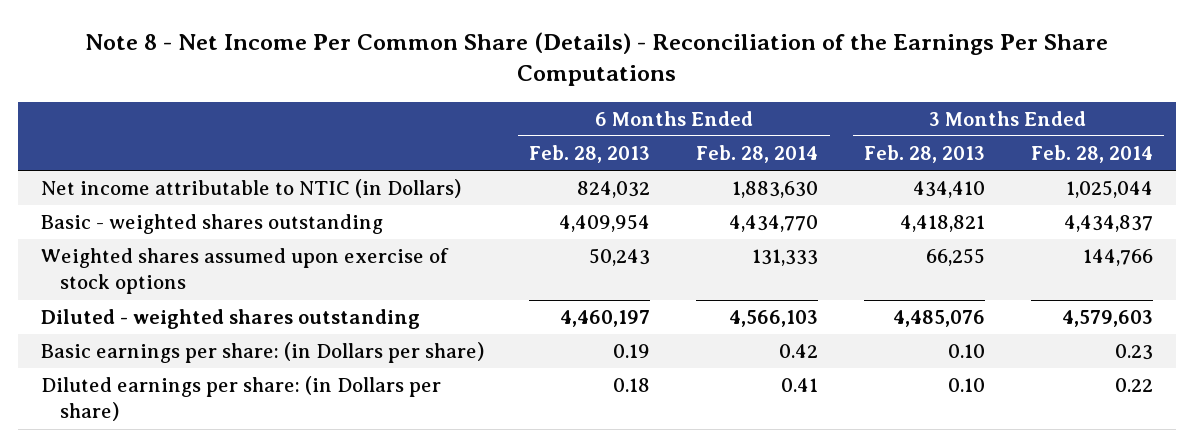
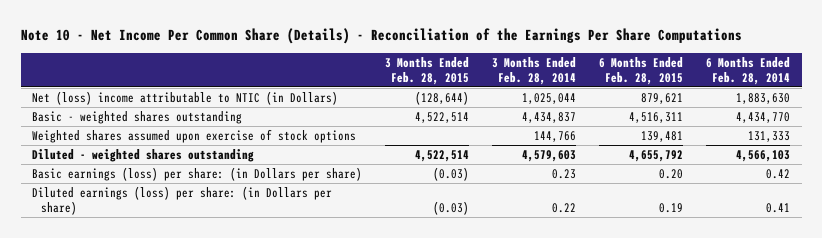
- Note 8 - Net Income Per Common Share (Details) - Reconciliation of the Earnings Per Share Computations
+ Note 10 - Net Income Per Common Share (Details) - Reconciliation of the Earnings Per Share Computations
- | 6 Months Ended Feb. 28, 2013 | 6 Months Ended Feb. 28, 2014 | 3 Months Ended Feb. 28, 2013 | 3 Months Ended Feb. 28, 2014
+ | 3 Months Ended Feb. 28, 2015 | 3 Months Ended Feb. 28, 2014 | 6 Months Ended Feb. 28, 2015 | 6 Months Ended Feb. 28, 2014
- Net income attributable to NTIC (in Dollars) | 824,032 | 1,883,630 | 434,410 | 1,025,044
+ Net (loss) income attributable to NTIC (in Dollars) | (128,644) | 1,025,044 | 879,621 | 1,883,630
- Basic earnings per share: (in Dollars per share) | 0.19 | 0.42 | 0.10 | 0.23
- Diluted earnings per share: (in Dollars per share) | 0.18 | 0.41 | 0.10 | 0.22
+ Basic earnings (loss) per share: (in Dollars per share) | (0.03) | 0.23 | 0.20 | 0.42
+ Diluted earnings (loss) per share: (in Dollars per share) | (0.03) | 0.22 | 0.19 | 0.41

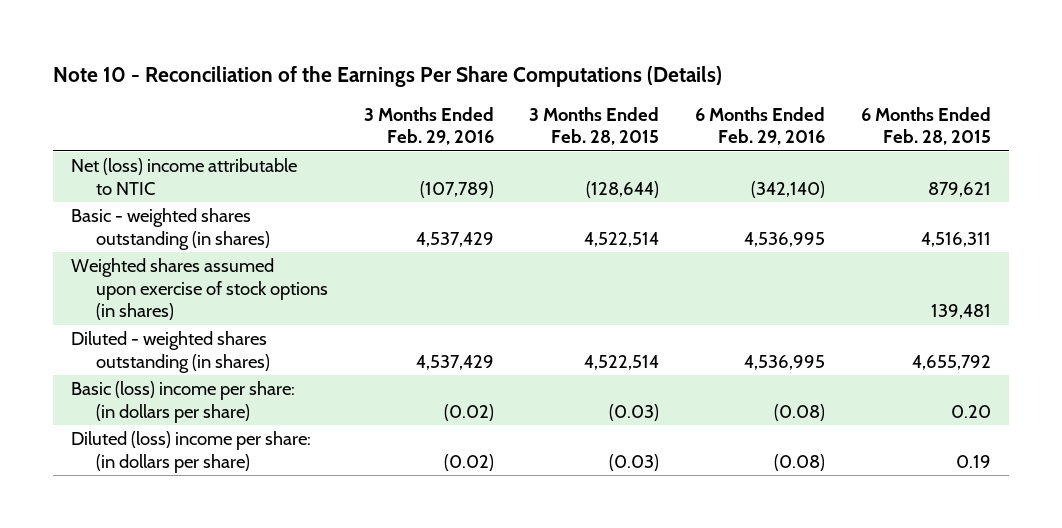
- Note 10 - Net Income Per Common Share (Details) - Reconciliation of the Earnings Per Share Computations
+ Note 10 - Reconciliation of the Earnings Per Share Computations (Details)
- | 3 Months Ended Feb. 28, 2015 | 3 Months Ended Feb. 28, 2014 | 6 Months Ended Feb. 28, 2015 | 6 Months Ended Feb. 28, 2014
+ | 3 Months Ended Feb. 29, 2016 | 3 Months Ended Feb. 28, 2015 | 6 Months Ended Feb. 29, 2016 | 6 Months Ended Feb. 28, 2015
- Net (loss) income attributable to NTIC (in Dollars) | (128,644) | 1,025,044 | 879,621 | 1,883,630
- Basic - weighted shares outstanding | 4,522,514 | 4,434,837 | 4,516,311 | 4,434,770
- Weighted shares assumed upon exercise of stock options | | 144,766 | 139,481 | 131,333
- Diluted - weighted shares outstanding | 4,522,514 | 4,579,603 | 4,655,792 | 4,566,103
- Basic earnings (loss) per share: (in Dollars per share) | (0.03) | 0.23 | 0.20 | 0.42
- Diluted earnings (loss) per share: (in Dollars per share) | (0.03) | 0.22 | 0.19 | 0.41
+ Net (loss) income attributable to NTIC | (107,789) | (128,644) | (342,140) | 879,621
+ Basic - weighted shares outstanding (in shares) | 4,537,429 | 4,522,514 | 4,536,995 | 4,516,311
+ Weighted shares assumed upon exercise of stock options (in shares) | | | | 139,481
+ Diluted - weighted shares outstanding (in shares) | 4,537,429 | 4,522,514 | 4,536,995 | 4,655,792
+ Basic (loss) income per share: (in dollars per share) | (0.02) | (0.03) | (0.08) | 0.20
+ Diluted (loss) income per share: (in dollars per share) | (0.02) | (0.03) | (0.08) | 0.19

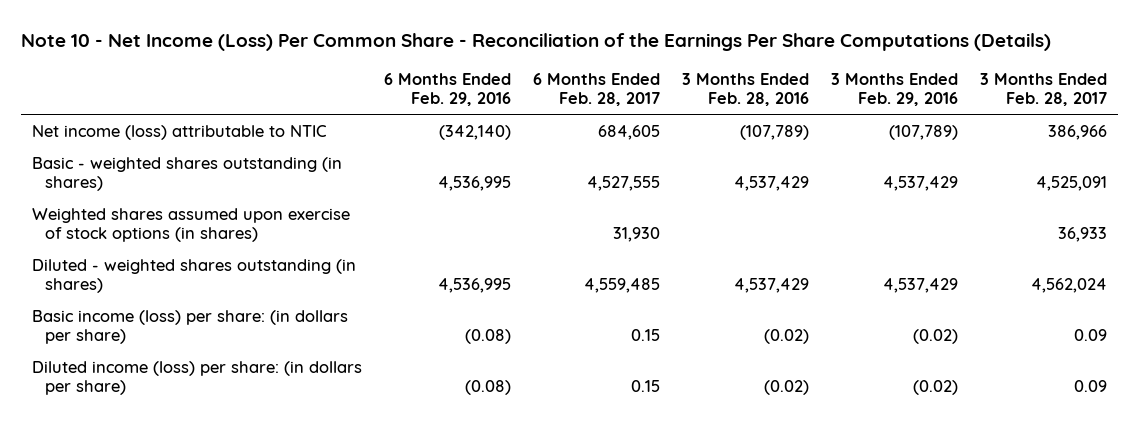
- Note 10 - Reconciliation of the Earnings Per Share Computations (Details)
+ Note 10 - Net Income (Loss) Per Common Share - Reconciliation of the Earnings Per Share Computations (Details)
- | 3 Months Ended Feb. 29, 2016 | 3 Months Ended Feb. 28, 2015 | 6 Months Ended Feb. 29, 2016 | 6 Months Ended Feb. 28, 2015
+ | 6 Months Ended Feb. 29, 2016 | 6 Months Ended Feb. 28, 2017 | 3 Months Ended Feb. 28, 2016 | 3 Months Ended Feb. 29, 2016 | 3 Months Ended Feb. 28, 2017
- Net (loss) income attributable to NTIC | (107,789) | (128,644) | (342,140) | 879,621
+ Net income (loss) attributable to NTIC | (342,140) | 684,605 | (107,789) | (107,789) | 386,966
- Basic (loss) income per share: (in dollars per share) | (0.02) | (0.03) | (0.08) | 0.20
- Diluted (loss) income per share: (in dollars per share) | (0.02) | (0.03) | (0.08) | 0.19
+ Basic income (loss) per share: (in dollars per share) | (0.08) | 0.15 | (0.02) | (0.02) | 0.09
+ Diluted income (loss) per share: (in dollars per share) | (0.08) | 0.15 | (0.02) | (0.02) | 0.09

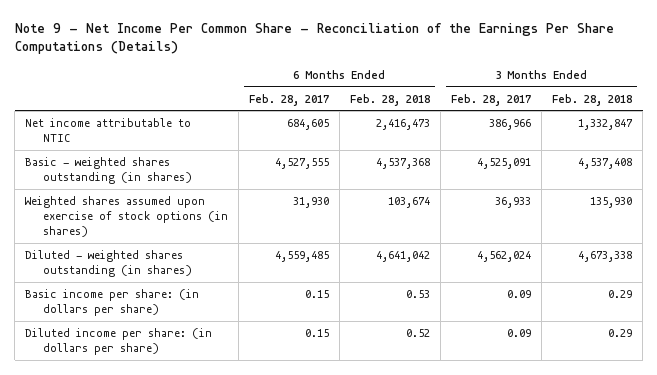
- Note 10 - Net Income (Loss) Per Common Share - Reconciliation of the Earnings Per Share Computations (Details)
+ Note 9 - Net Income Per Common Share - Reconciliation of the Earnings Per Share Computations (Details)
- | 6 Months Ended Feb. 29, 2016 | 6 Months Ended Feb. 28, 2017 | 3 Months Ended Feb. 28, 2016 | 3 Months Ended Feb. 29, 2016 | 3 Months Ended Feb. 28, 2017
+ | 6 Months Ended Feb. 28, 2017 | 6 Months Ended Feb. 28, 2018 | 3 Months Ended Feb. 28, 2017 | 3 Months Ended Feb. 28, 2018
- Net income (loss) attributable to NTIC | (342,140) | 684,605 | (107,789) | (107,789) | 386,966
+ Net income attributable to NTIC | 684,605 | 2,416,473 | 386,966 | 1,332,847
- Basic income (loss) per share: (in dollars per share) | (0.08) | 0.15 | (0.02) | (0.02) | 0.09
- Diluted income (loss) per share: (in dollars per share) | (0.08) | 0.15 | (0.02) | (0.02) | 0.09
+ Basic income per share: (in dollars per share) | 0.15 | 0.53 | 0.09 | 0.29
+ Diluted income per share: (in dollars per share) | 0.15 | 0.52 | 0.09 | 0.29

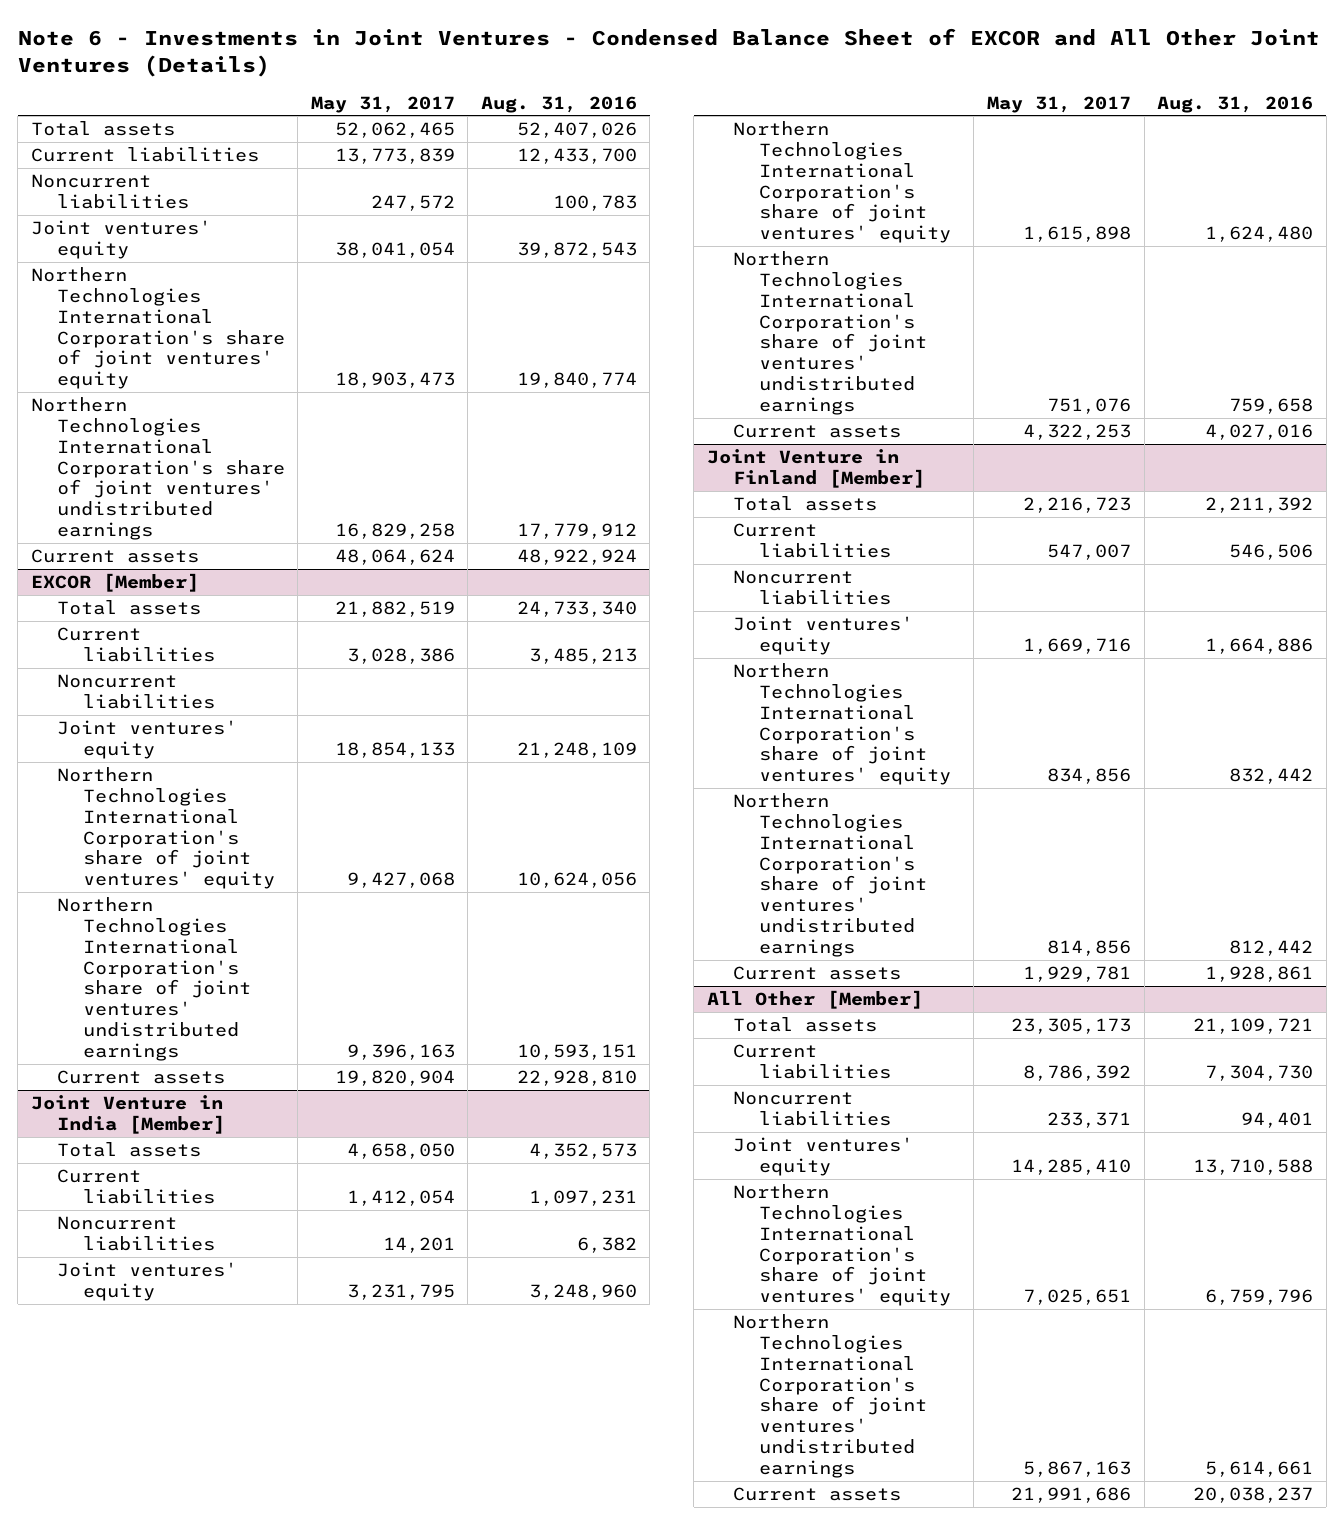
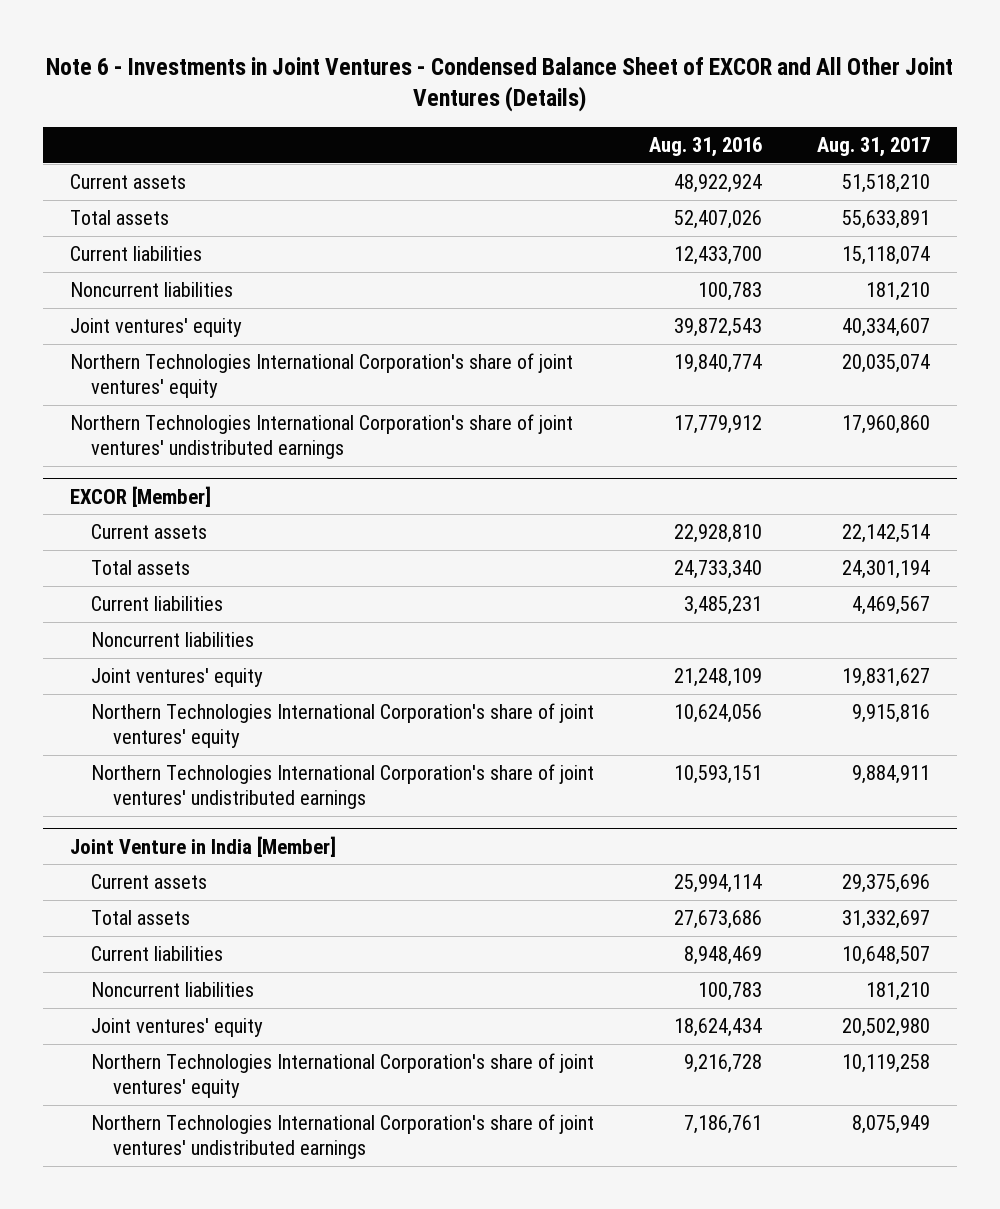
- | May 31, 2017 | Aug. 31, 2016
+ | Aug. 31, 2016 | Aug. 31, 2017
moved up: Current assets | 48,922,924 | 51,518,210
@ EXCOR [Member]
moved up: Current assets | 22,928,810 | 22,142,514
- Current liabilities | 3,028,386 | 3,485,213
+ Current liabilities | 3,485,231 | 4,469,567
@ Joint Venture in India [Member]
- Total assets | 4,658,050 | 4,352,573
- Current liabilities | 1,412,054 | 1,097,231
- Noncurrent liabilities | 14,201 | 6,382
- Joint ventures' equity | 3,231,795 | 3,248,960
- Northern Technologies International Corporation's share of joint ventures' equity | 1,615,898 | 1,624,480
- Northern Technologies International Corporation's share of joint ventures' undistributed earnings | 751,076 | 759,658
- Current assets | 4,322,253 | 4,027,016
- Joint Venture in Finland [Member]
- Total assets | 2,216,723 | 2,211,392
- Current liabilities | 547,007 | 546,506
- Noncurrent liabilities
- Joint ventures' equity | 1,669,716 | 1,664,886
- Northern Technologies International Corporation's share of joint ventures' equity | 834,856 | 832,442
- Northern Technologies International Corporation's share of joint ventures' undistributed earnings | 814,856 | 812,442
- Current assets | 1,929,781 | 1,928,861
- All Other [Member]
- Total assets | 23,305,173 | 21,109,721
- Current liabilities | 8,786,392 | 7,304,730
- Noncurrent liabilities | 233,371 | 94,401
- Joint ventures' equity | 14,285,410 | 13,710,588
- Northern Technologies International Corporation's share of joint ventures' equity | 7,025,651 | 6,759,796
- Northern Technologies International Corporation's share of joint ventures' undistributed earnings | 5,867,163 | 5,614,661
- Current assets | 21,991,686 | 20,038,237
@ Joint Venture in India [Member]
+ Current assets | 25,994,114 | 29,375,696
+ Total assets | 27,673,686 | 31,332,697
+ Current liabilities | 8,948,469 | 10,648,507
+ Noncurrent liabilities | 100,783 | 181,210
+ Joint ventures' equity | 18,624,434 | 20,502,980
+ Northern Technologies International Corporation's share of joint ventures' equity | 9,216,728 | 10,119,258
+ Northern Technologies International Corporation's share of joint ventures' undistributed earnings | 7,186,761 | 8,075,949

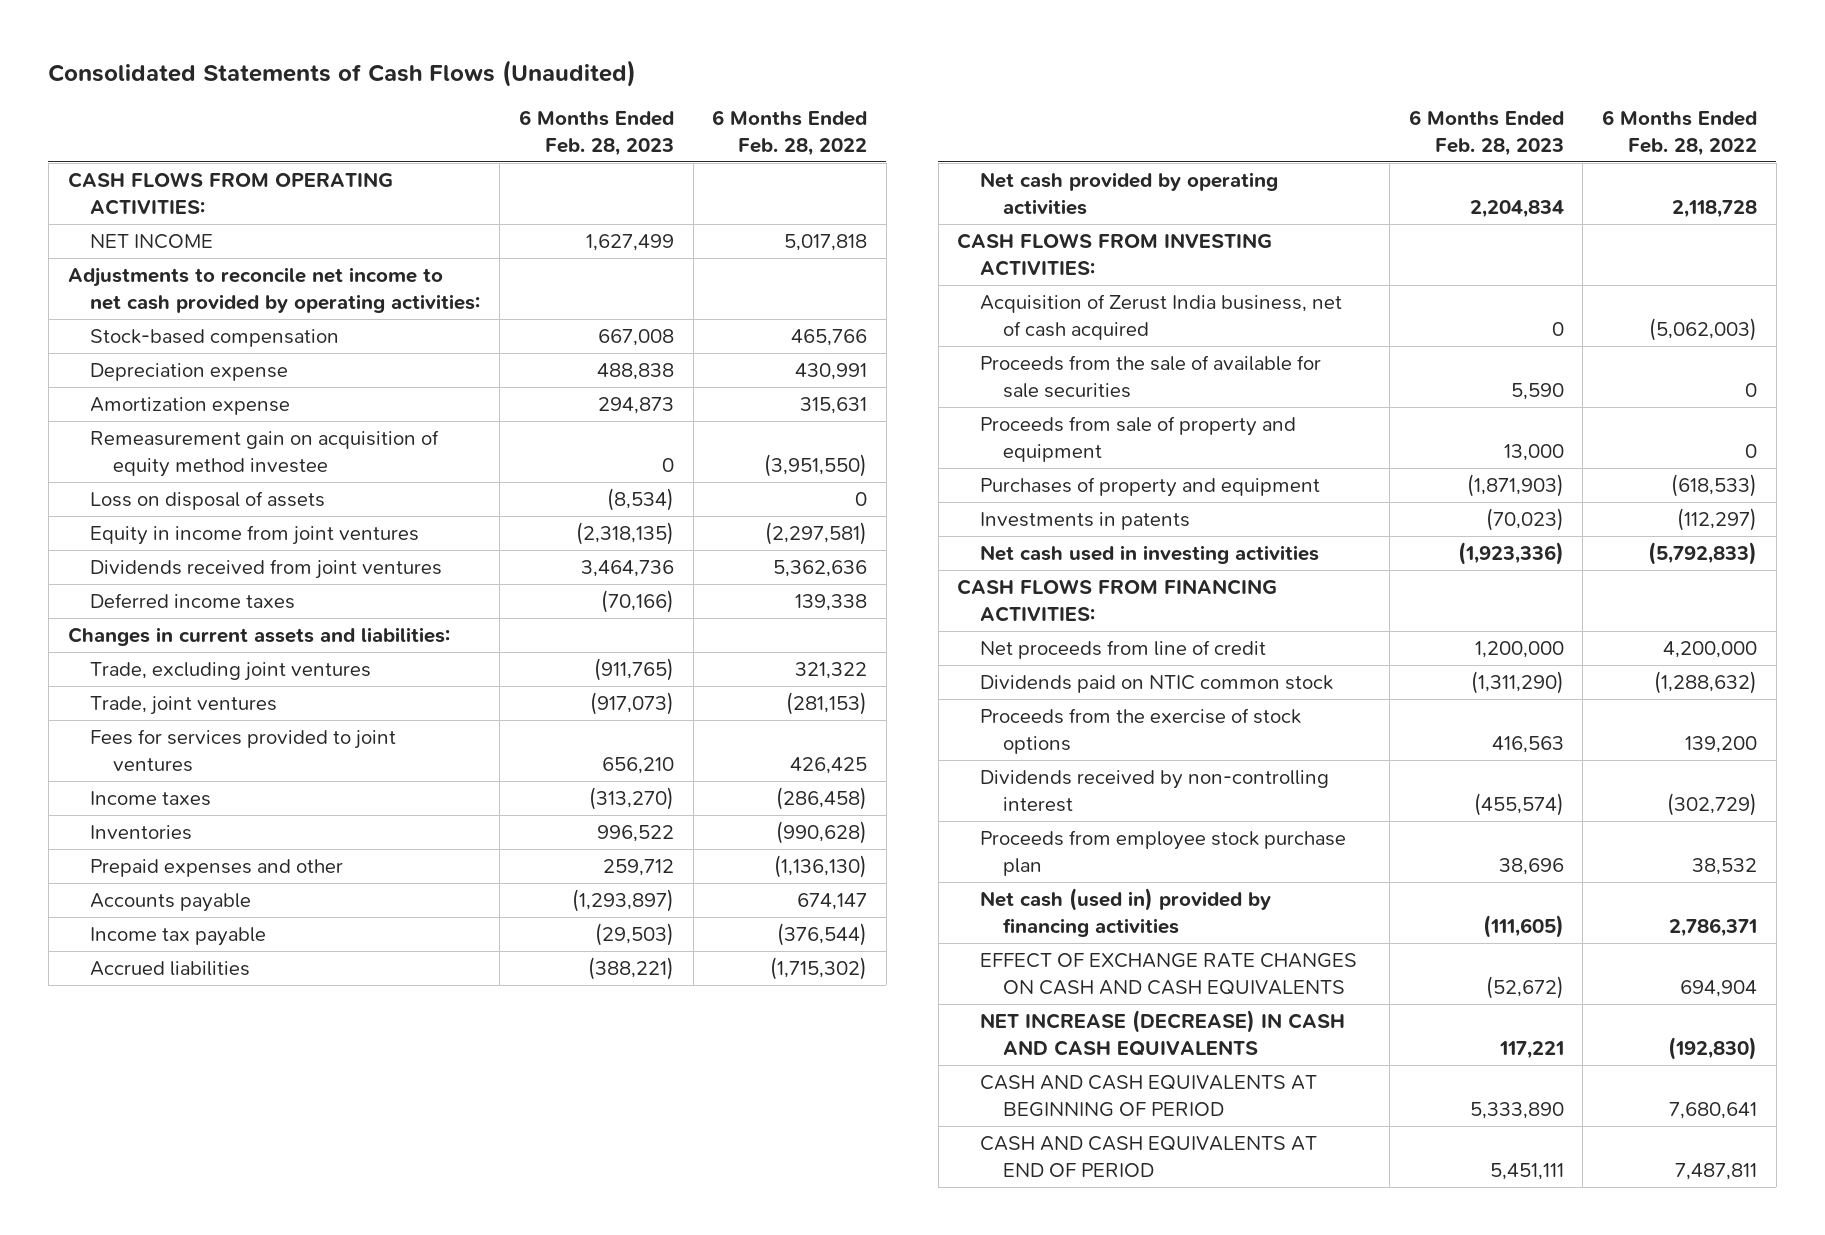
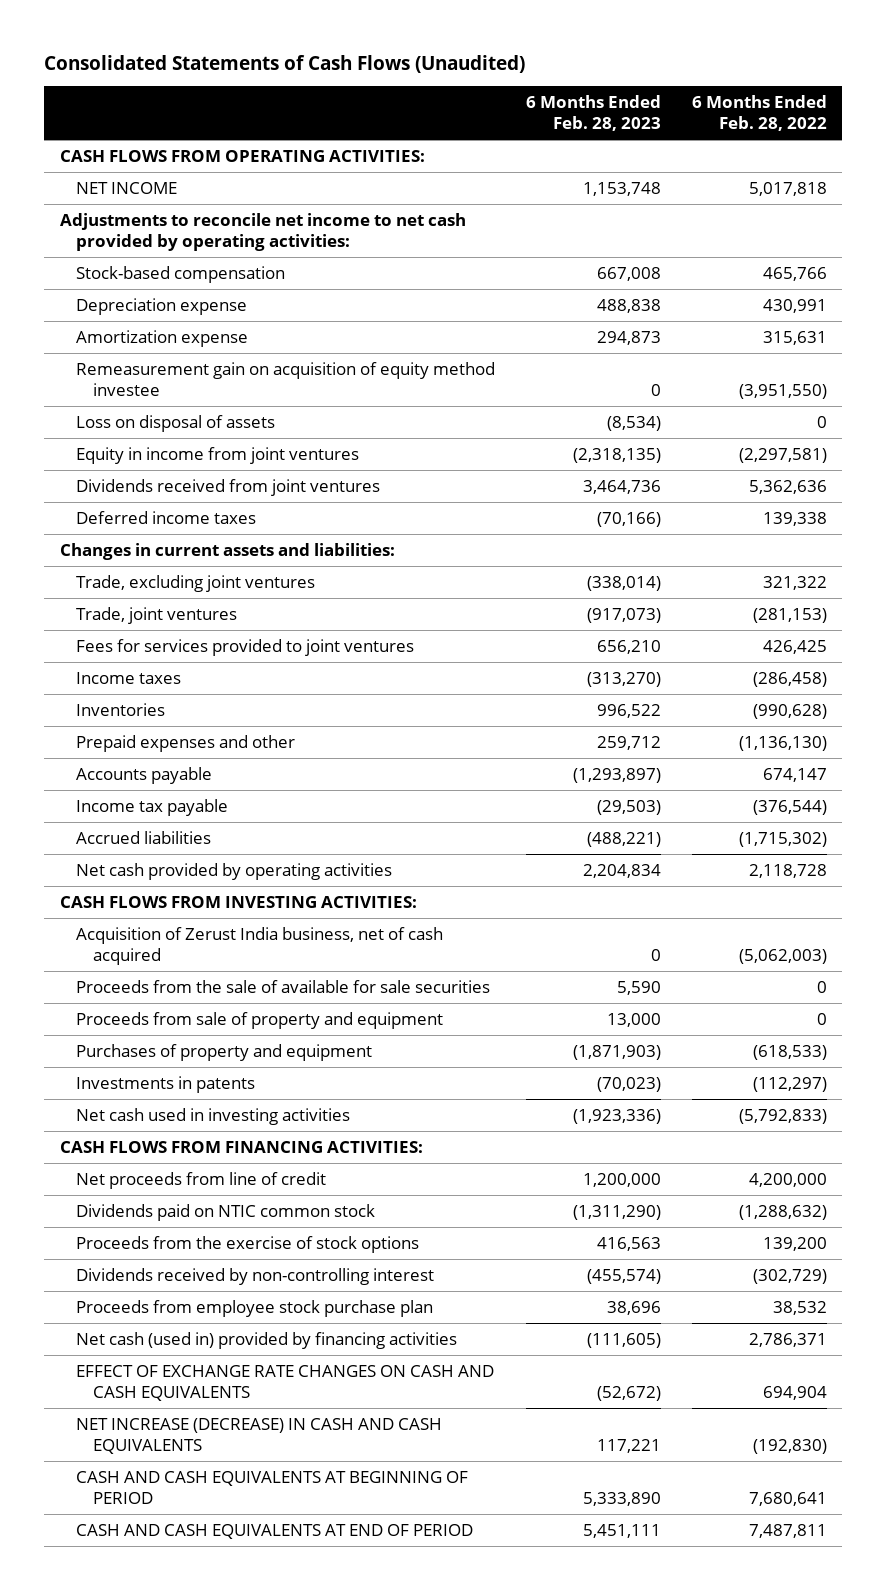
- NET INCOME | 1,627,499 | 5,017,818
+ NET INCOME | 1,153,748 | 5,017,818
- Trade, excluding joint ventures | (911,765) | 321,322
+ Trade, excluding joint ventures | (338,014) | 321,322
- Accrued liabilities | (388,221) | (1,715,302)
+ Accrued liabilities | (488,221) | (1,715,302)

